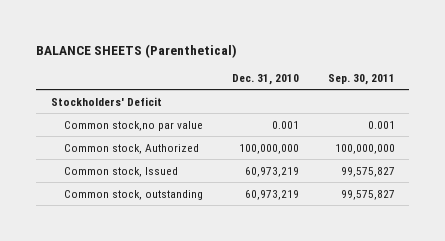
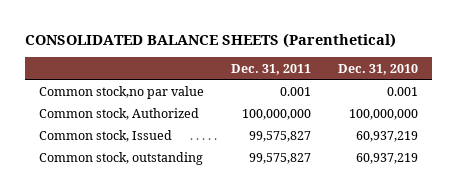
- BALANCE SHEETS (Parenthetical)
+ CONSOLIDATED BALANCE SHEETS (Parenthetical)
- | Dec. 31, 2010 | Sep. 30, 2011
+ | Dec. 31, 2011 | Dec. 31, 2010
- Stockholders' Deficit
- Common stock, Issued | 60,973,219 | 99,575,827
- Common stock, outstanding | 60,973,219 | 99,575,827
+ Common stock, Issued | 99,575,827 | 60,937,219
+ Common stock, outstanding | 99,575,827 | 60,937,219

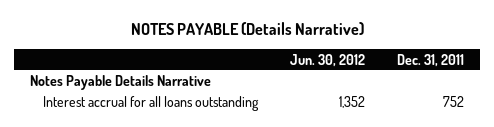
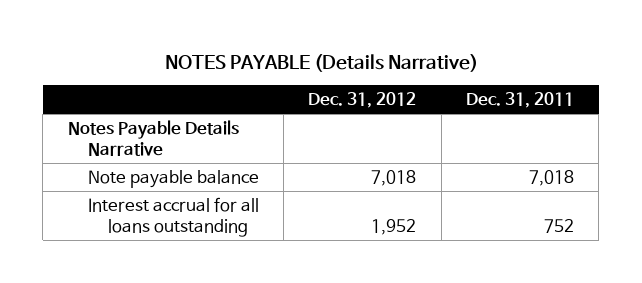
- | Jun. 30, 2012 | Dec. 31, 2011
+ | Dec. 31, 2012 | Dec. 31, 2011
+ Note payable balance | 7,018 | 7,018

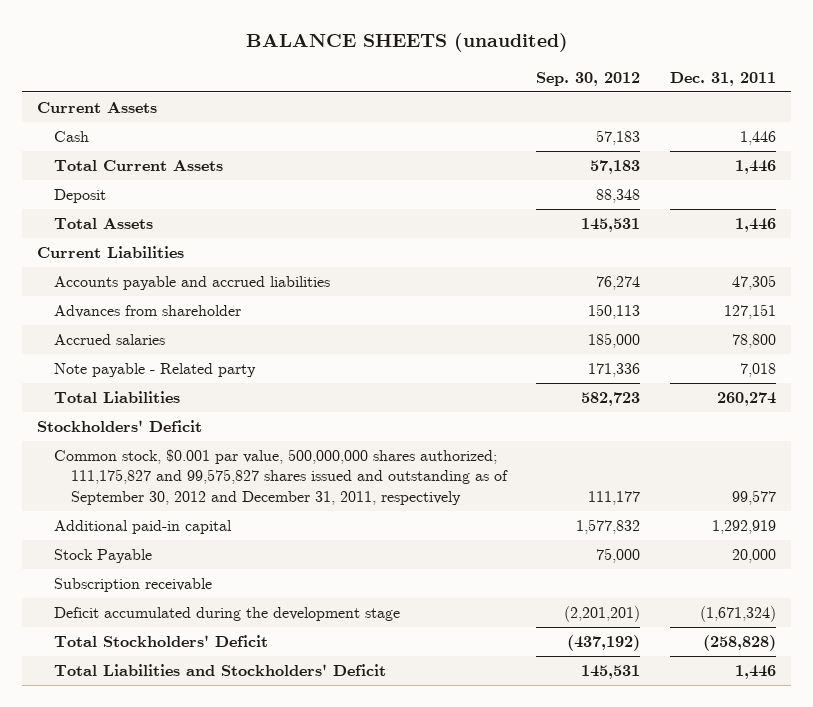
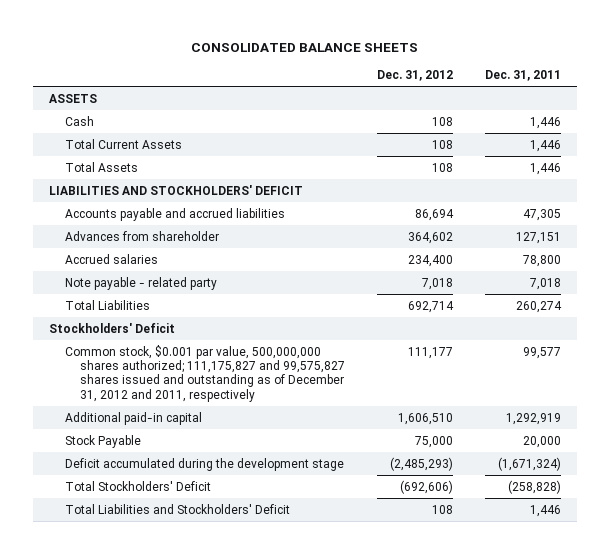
- BALANCE SHEETS (unaudited)
+ CONSOLIDATED BALANCE SHEETS
- | Sep. 30, 2012 | Dec. 31, 2011
+ | Dec. 31, 2012 | Dec. 31, 2011
- Current Assets
+ ASSETS
- Deposit | 88,348 |
- Current Liabilities
+ LIABILITIES AND STOCKHOLDERS' DEFICIT
- Note payable - Related party | 171,336 | 7,018
+ Note payable - related party | 7,018 | 7,018
- Common stock, $0.001 par value, 500,000,000 shares authorized; 111,175,827 and 99,575,827 shares issued and outstanding as of September 30, 2012 and December 31, 2011, respectively | 111,177 | 99,577
+ Common stock, $0.001 par value, 500,000,000 shares authorized; 111,175,827 and 99,575,827 shares issued and outstanding as of December 31, 2012 and 2011, respectively | 111,177 | 99,577
- Subscription receivable

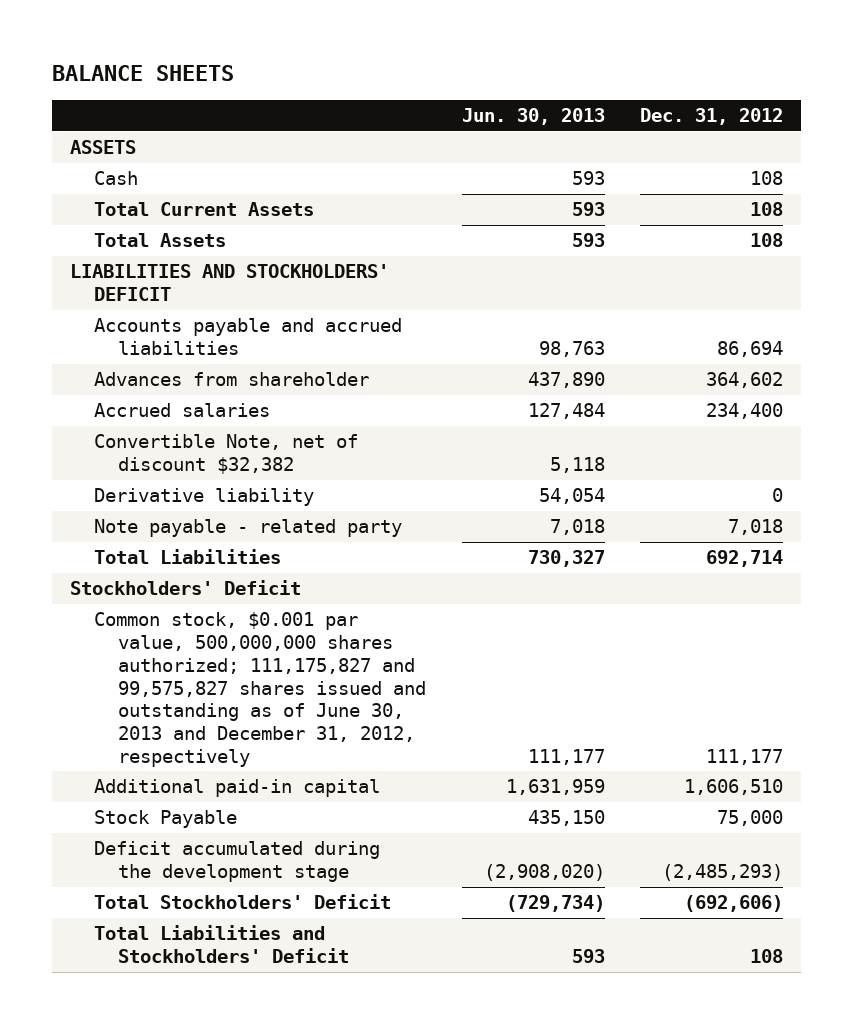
- CONSOLIDATED BALANCE SHEETS
+ BALANCE SHEETS
- | Dec. 31, 2012 | Dec. 31, 2011
+ | Jun. 30, 2013 | Dec. 31, 2012
+ Convertible Note, net of discount $32,382 | 5,118 |
+ Derivative liability | 54,054 | 0
- Common stock, $0.001 par value, 500,000,000 shares authorized; 111,175,827 and 99,575,827 shares issued and outstanding as of December 31, 2012 and 2011, respectively | 111,177 | 99,577
+ Common stock, $0.001 par value, 500,000,000 shares authorized; 111,175,827 and 99,575,827 shares issued and outstanding as of June 30, 2013 and December 31, 2012, respectively | 111,177 | 111,177

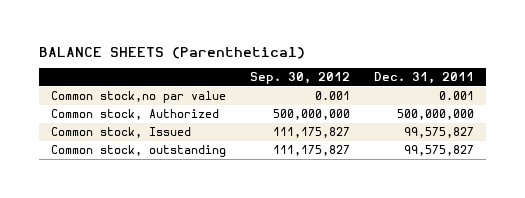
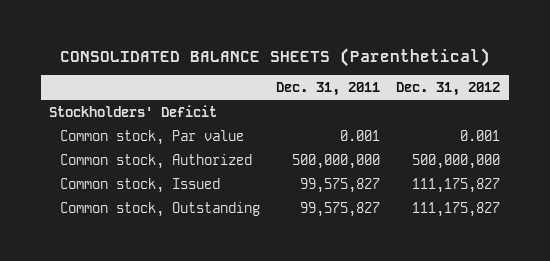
- BALANCE SHEETS (Parenthetical)
+ CONSOLIDATED BALANCE SHEETS (Parenthetical)
- | Sep. 30, 2012 | Dec. 31, 2011
+ | Dec. 31, 2011 | Dec. 31, 2012
- Common stock,no par value | 0.001 | 0.001
+ Stockholders' Deficit
+ Common stock, Par value | 0.001 | 0.001
- Common stock, outstanding | 111,175,827 | 99,575,827
+ Common stock, Outstanding | 99,575,827 | 111,175,827

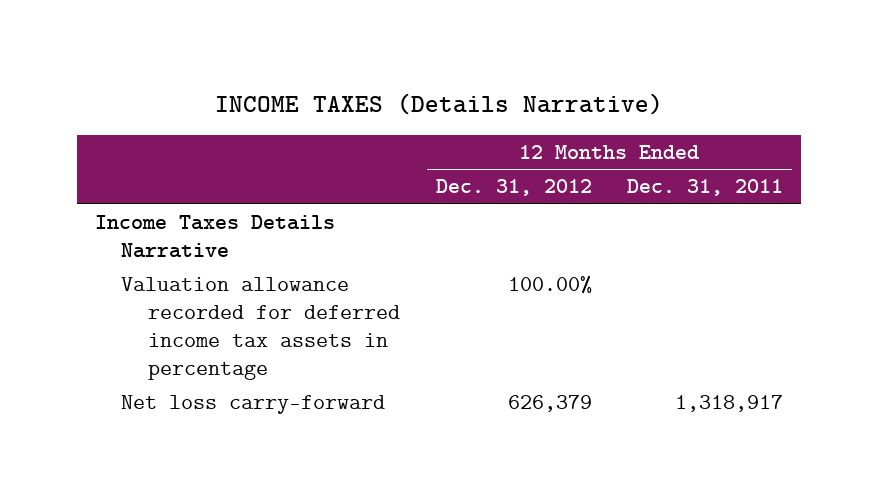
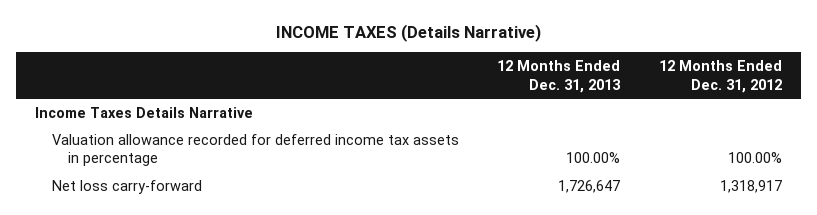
- | 12 Months Ended Dec. 31, 2012 | 12 Months Ended Dec. 31, 2011
+ | 12 Months Ended Dec. 31, 2013 | 12 Months Ended Dec. 31, 2012
- Net loss carry-forward | 626,379 | 1,318,917
+ Net loss carry-forward | 1,726,647 | 1,318,917

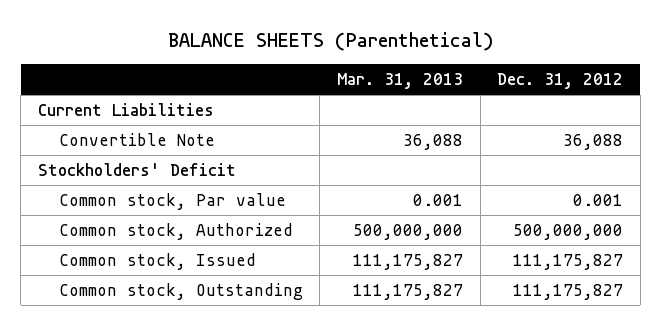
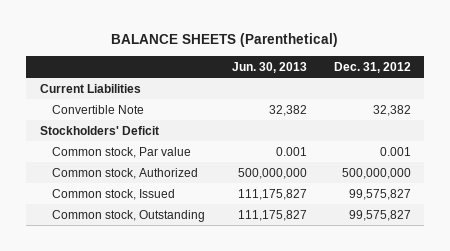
- | Mar. 31, 2013 | Dec. 31, 2012
+ | Jun. 30, 2013 | Dec. 31, 2012
- Convertible Note | 36,088 | 36,088
+ Convertible Note | 32,382 | 32,382
- Common stock, Issued | 111,175,827 | 111,175,827
- Common stock, Outstanding | 111,175,827 | 111,175,827
+ Common stock, Issued | 111,175,827 | 99,575,827
+ Common stock, Outstanding | 111,175,827 | 99,575,827

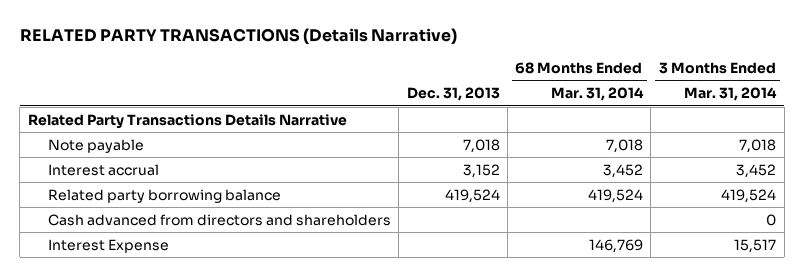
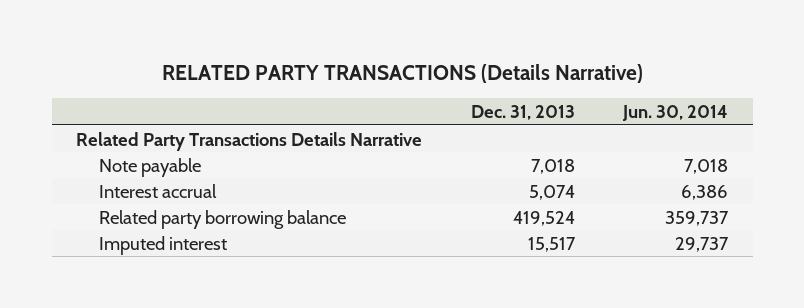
- | Dec. 31, 2013 | 68 Months Ended Mar. 31, 2014 | 3 Months Ended Mar. 31, 2014
+ | Dec. 31, 2013 | Jun. 30, 2014
- Interest accrual | 3,152 | 3,452 | 3,452
+ Interest accrual | 5,074 | 6,386
- Cash advanced from directors and shareholders | | | 0
- Interest Expense | | 146,769 | 15,517
+ Imputed interest | 15,517 | 29,737

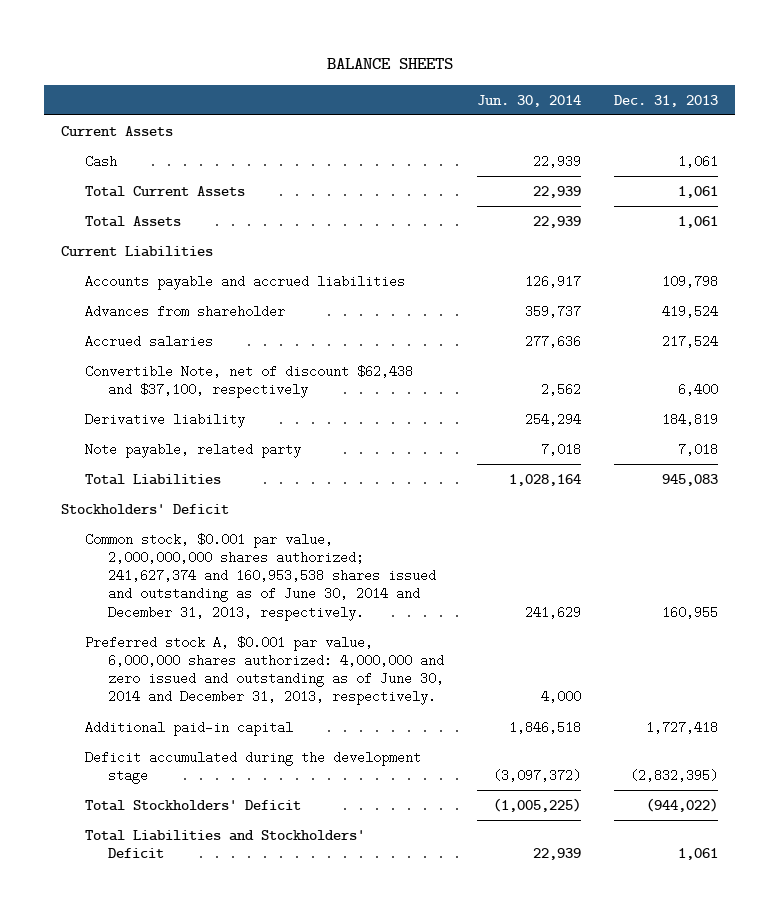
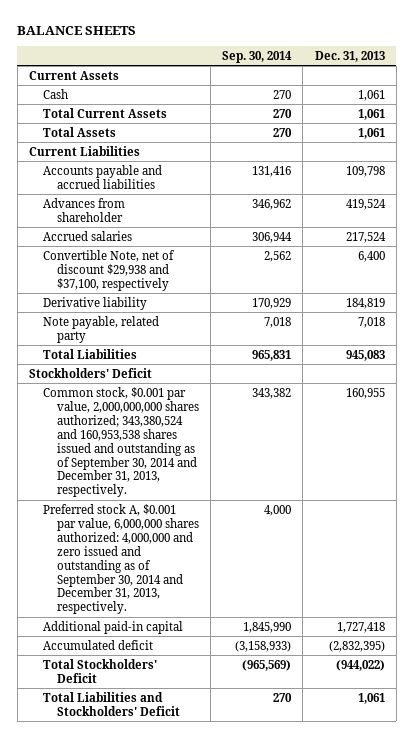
- | Jun. 30, 2014 | Dec. 31, 2013
+ | Sep. 30, 2014 | Dec. 31, 2013
- Convertible Note, net of discount $62,438 and $37,100, respectively | 2,562 | 6,400
+ Convertible Note, net of discount $29,938 and $37,100, respectively | 2,562 | 6,400
- Common stock, $0.001 par value, 2,000,000,000 shares authorized; 241,627,374 and 160,953,538 shares issued and outstanding as of June 30, 2014 and December 31, 2013, respectively. | 241,629 | 160,955
- Preferred stock A, $0.001 par value, 6,000,000 shares authorized: 4,000,000 and zero issued and outstanding as of June 30, 2014 and December 31, 2013, respectively. | 4,000 |
+ Common stock, $0.001 par value, 2,000,000,000 shares authorized; 343,380,524 and 160,953,538 shares issued and outstanding as of September 30, 2014 and December 31, 2013, respectively. | 343,382 | 160,955
+ Preferred stock A, $0.001 par value, 6,000,000 shares authorized: 4,000,000 and zero issued and outstanding as of September 30, 2014 and December 31, 2013, respectively. | 4,000 |
- Deficit accumulated during the development stage | (3,097,372) | (2,832,395)
+ Accumulated deficit | (3,158,933) | (2,832,395)

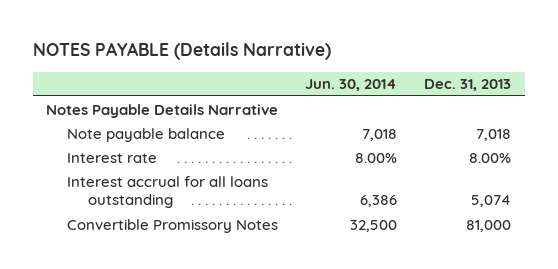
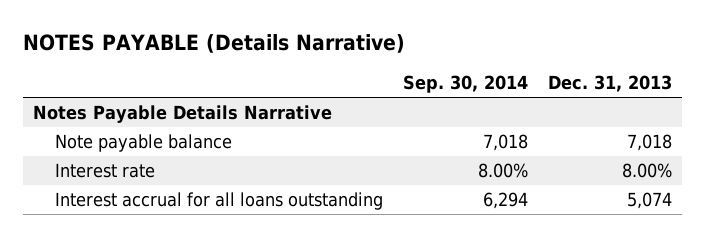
- | Jun. 30, 2014 | Dec. 31, 2013
+ | Sep. 30, 2014 | Dec. 31, 2013
- Convertible Promissory Notes | 32,500 | 81,000

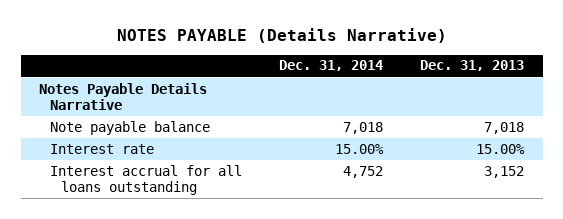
- | Sep. 30, 2014 | Dec. 31, 2013
+ | Dec. 31, 2014 | Dec. 31, 2013
- Interest rate | 8.00% | 8.00%
- Interest accrual for all loans outstanding | 6,294 | 5,074
+ Interest rate | 15.00% | 15.00%
+ Interest accrual for all loans outstanding | 4,752 | 3,152

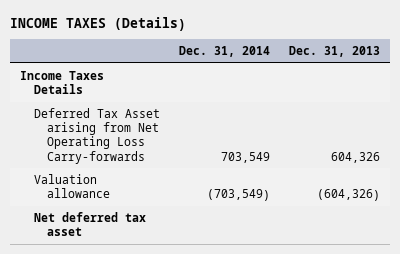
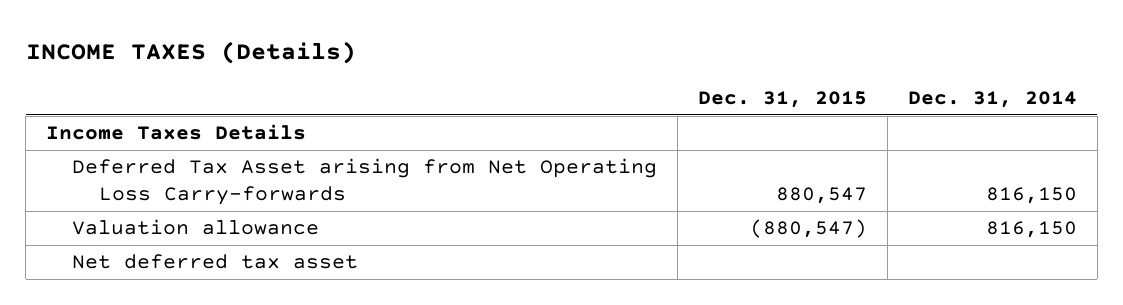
- | Dec. 31, 2014 | Dec. 31, 2013
+ | Dec. 31, 2015 | Dec. 31, 2014
- Deferred Tax Asset arising from Net Operating Loss Carry-forwards | 703,549 | 604,326
- Valuation allowance | (703,549) | (604,326)
+ Deferred Tax Asset arising from Net Operating Loss Carry-forwards | 880,547 | 816,150
+ Valuation allowance | (880,547) | 816,150

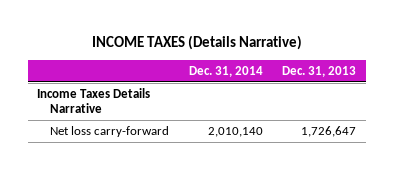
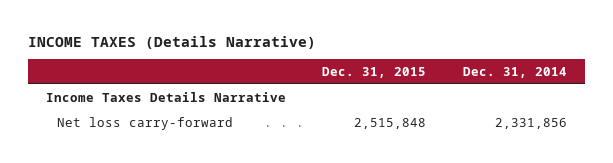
- | Dec. 31, 2014 | Dec. 31, 2013
+ | Dec. 31, 2015 | Dec. 31, 2014
- Net loss carry-forward | 2,010,140 | 1,726,647
+ Net loss carry-forward | 2,515,848 | 2,331,856

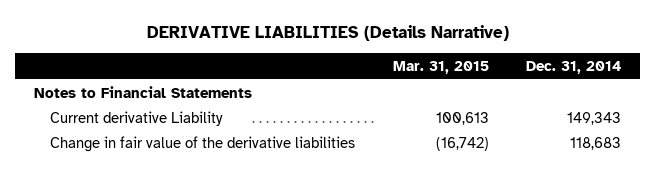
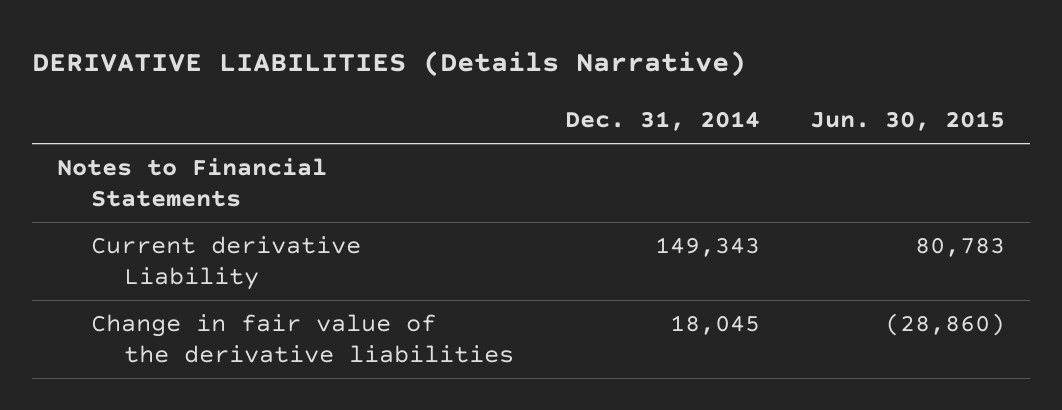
- | Mar. 31, 2015 | Dec. 31, 2014
+ | Dec. 31, 2014 | Jun. 30, 2015
- Change in fair value of the derivative liabilities | (16,742) | 118,683
+ Change in fair value of the derivative liabilities | 18,045 | (28,860)

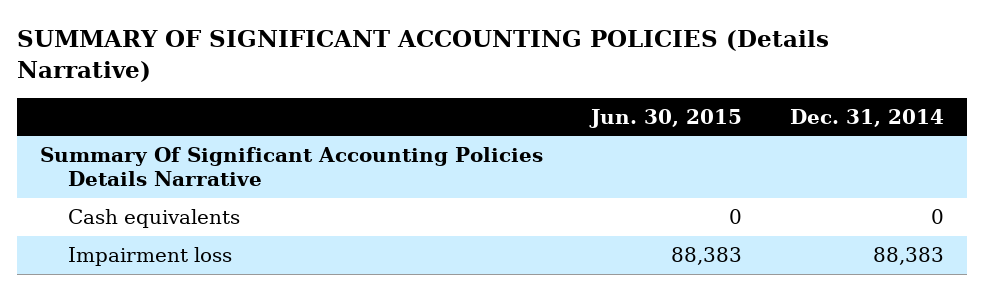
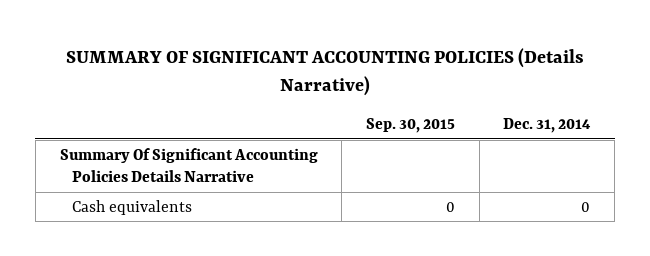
- | Jun. 30, 2015 | Dec. 31, 2014
+ | Sep. 30, 2015 | Dec. 31, 2014
- Impairment loss | 88,383 | 88,383

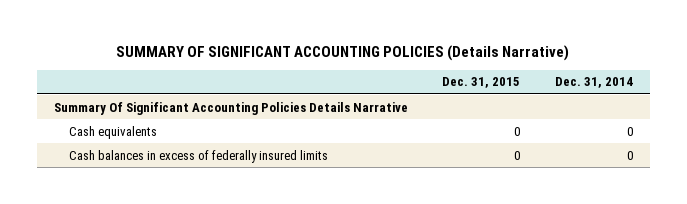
- | Sep. 30, 2015 | Dec. 31, 2014
+ | Dec. 31, 2015 | Dec. 31, 2014
+ Cash balances in excess of federally insured limits | 0 | 0

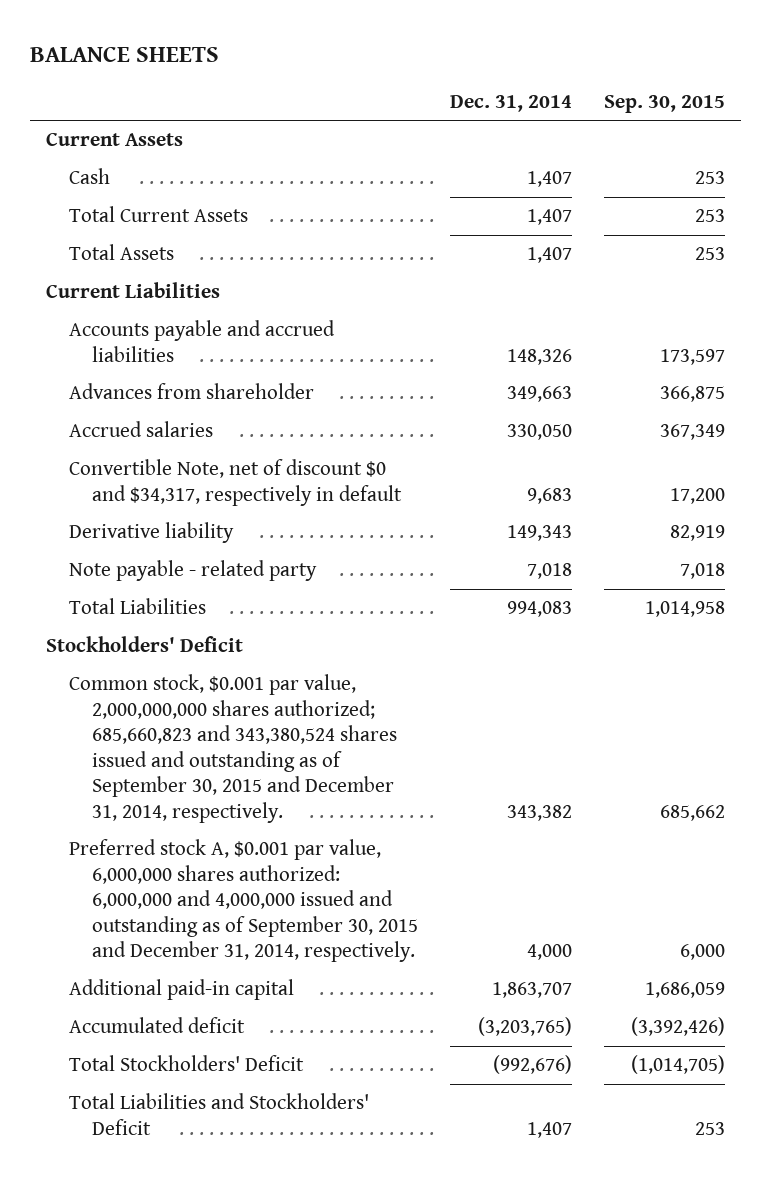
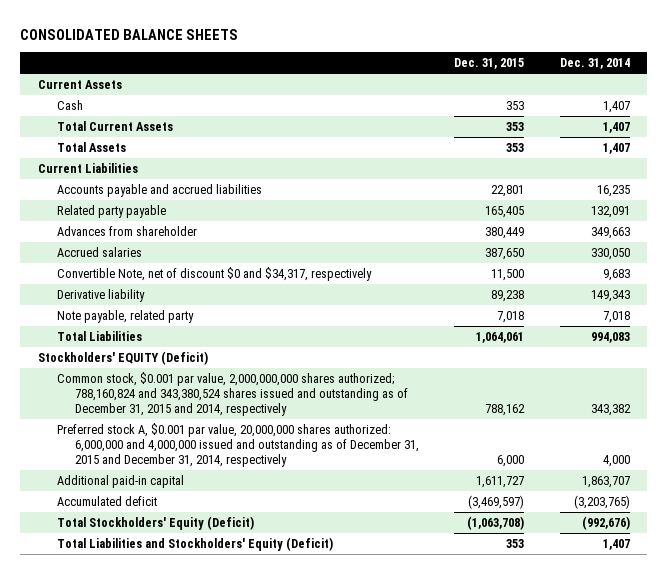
- BALANCE SHEETS
+ CONSOLIDATED BALANCE SHEETS
- | Dec. 31, 2014 | Sep. 30, 2015
+ | Dec. 31, 2015 | Dec. 31, 2014
- Accounts payable and accrued liabilities | 148,326 | 173,597
+ Accounts payable and accrued liabilities | 22,801 | 16,235
+ Related party payable | 165,405 | 132,091
- Convertible Note, net of discount $0 and $34,317, respectively in default | 9,683 | 17,200
+ Convertible Note, net of discount $0 and $34,317, respectively | 11,500 | 9,683
- Note payable - related party | 7,018 | 7,018
+ Note payable, related party | 7,018 | 7,018
- Stockholders' Deficit
- Common stock, $0.001 par value, 2,000,000,000 shares authorized; 685,660,823 and 343,380,524 shares issued and outstanding as of September 30, 2015 and December 31, 2014, respectively. | 343,382 | 685,662
- Preferred stock A, $0.001 par value, 6,000,000 shares authorized: 6,000,000 and 4,000,000 issued and outstanding as of September 30, 2015 and December 31, 2014, respectively. | 4,000 | 6,000
+ Stockholders' EQUITY (Deficit)
+ Common stock, $0.001 par value, 2,000,000,000 shares authorized; 788,160,824 and 343,380,524 shares issued and outstanding as of December 31, 2015 and 2014, respectively | 788,162 | 343,382
+ Preferred stock A, $0.001 par value, 20,000,000 shares authorized: 6,000,000 and 4,000,000 issued and outstanding as of December 31, 2015 and December 31, 2014, respectively | 6,000 | 4,000
- Total Stockholders' Deficit | (992,676) | (1,014,705)
- Total Liabilities and Stockholders' Deficit | 1,407 | 253
+ Total Stockholders' Equity (Deficit) | (1,063,708) | (992,676)
+ Total Liabilities and Stockholders' Equity (Deficit) | 353 | 1,407

